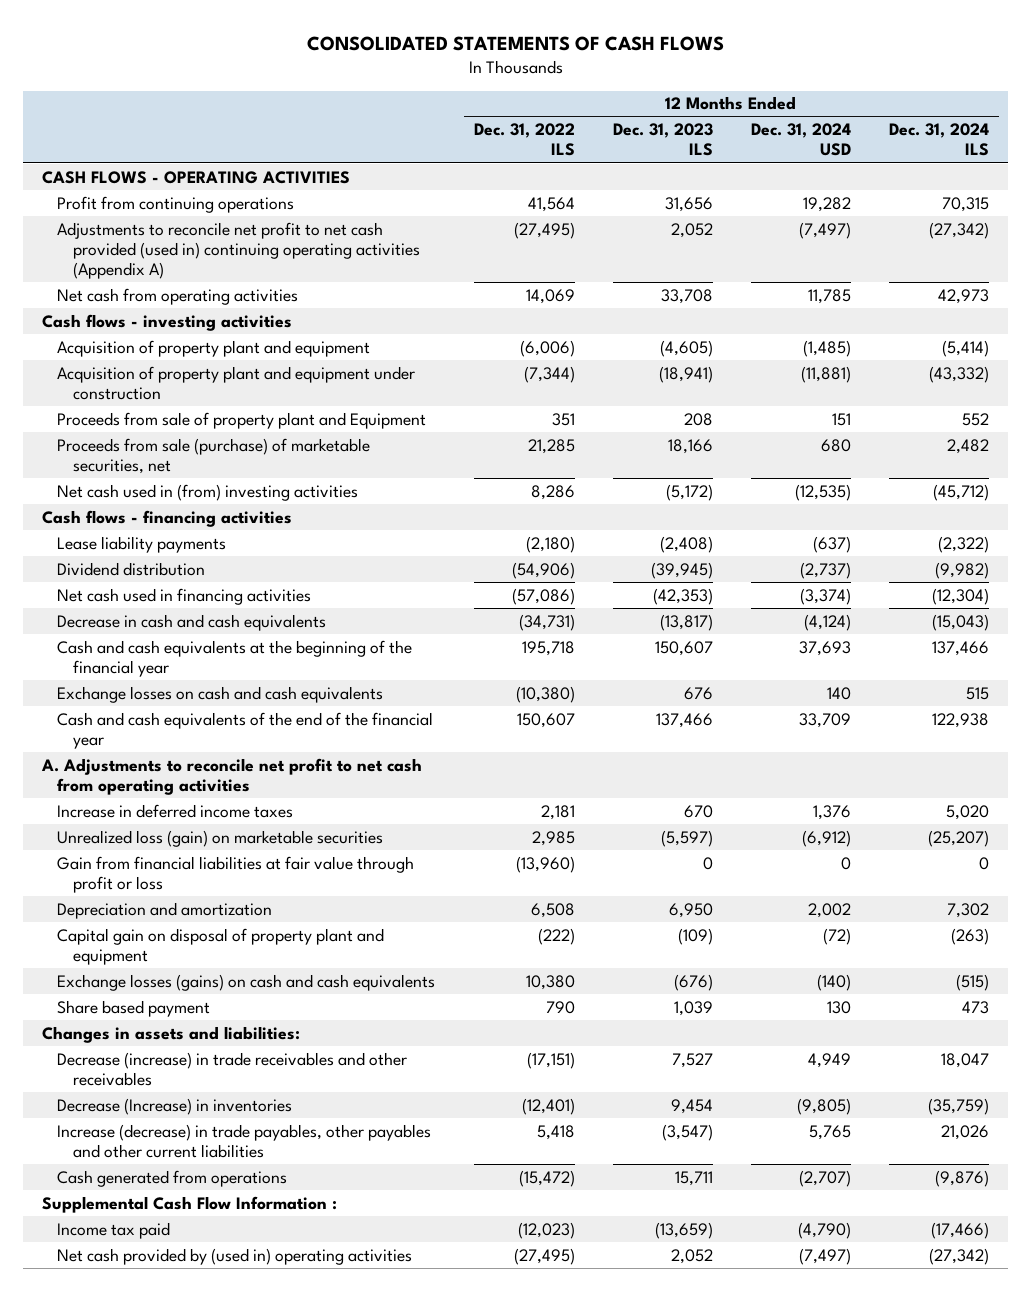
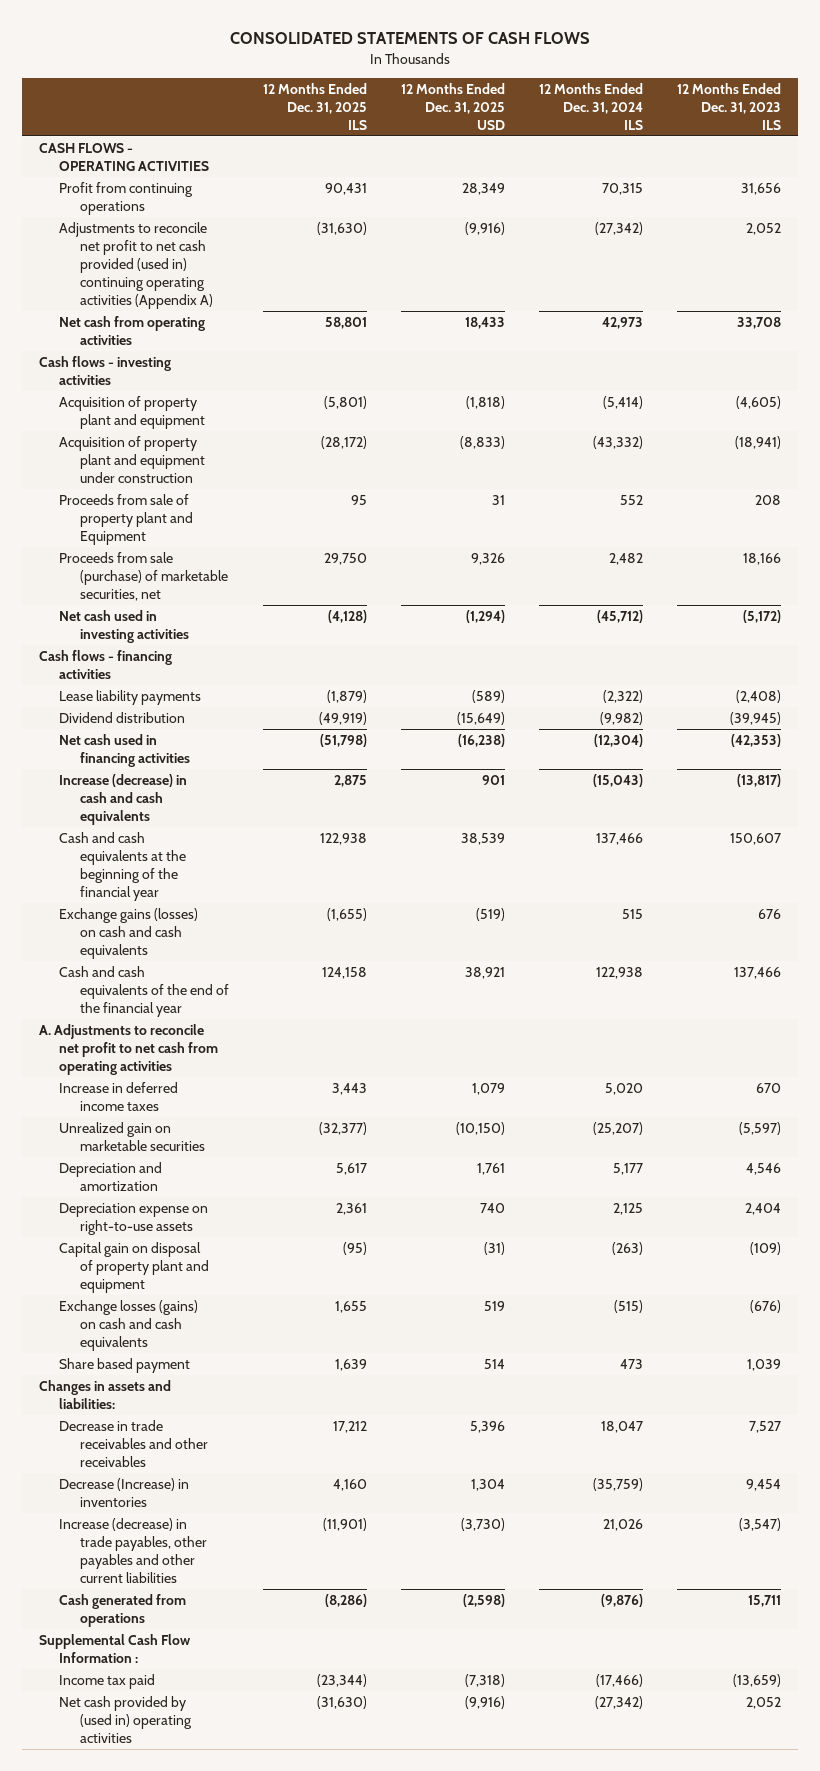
- | 12 Months Ended Dec. 31, 2022 ILS | 12 Months Ended Dec. 31, 2023 ILS | 12 Months Ended Dec. 31, 2024 USD | 12 Months Ended Dec. 31, 2024 ILS
+ | 12 Months Ended Dec. 31, 2025 ILS | 12 Months Ended Dec. 31, 2025 USD | 12 Months Ended Dec. 31, 2024 ILS | 12 Months Ended Dec. 31, 2023 ILS
- Net cash used in (from) investing activities | 8,286 | (5,172) | (12,535) | (45,712)
+ Net cash used in investing activities | (4,128) | (1,294) | (45,712) | (5,172)
- Decrease in cash and cash equivalents | (34,731) | (13,817) | (4,124) | (15,043)
+ Increase (decrease) in cash and cash equivalents | 2,875 | 901 | (15,043) | (13,817)
- Exchange losses on cash and cash equivalents | (10,380) | 676 | 140 | 515
+ Exchange gains (losses) on cash and cash equivalents | (1,655) | (519) | 515 | 676
- Unrealized loss (gain) on marketable securities | 2,985 | (5,597) | (6,912) | (25,207)
- Gain from financial liabilities at fair value through profit or loss | (13,960) | 0 | 0 | 0
- Depreciation and amortization | 6,508 | 6,950 | 2,002 | 7,302
+ Unrealized gain on marketable securities | (32,377) | (10,150) | (25,207) | (5,597)
+ Depreciation and amortization | 5,617 | 1,761 | 5,177 | 4,546
+ Depreciation expense on right-to-use assets | 2,361 | 740 | 2,125 | 2,404
- Decrease (increase) in trade receivables and other receivables | (17,151) | 7,527 | 4,949 | 18,047
+ Decrease in trade receivables and other receivables | 17,212 | 5,396 | 18,047 | 7,527

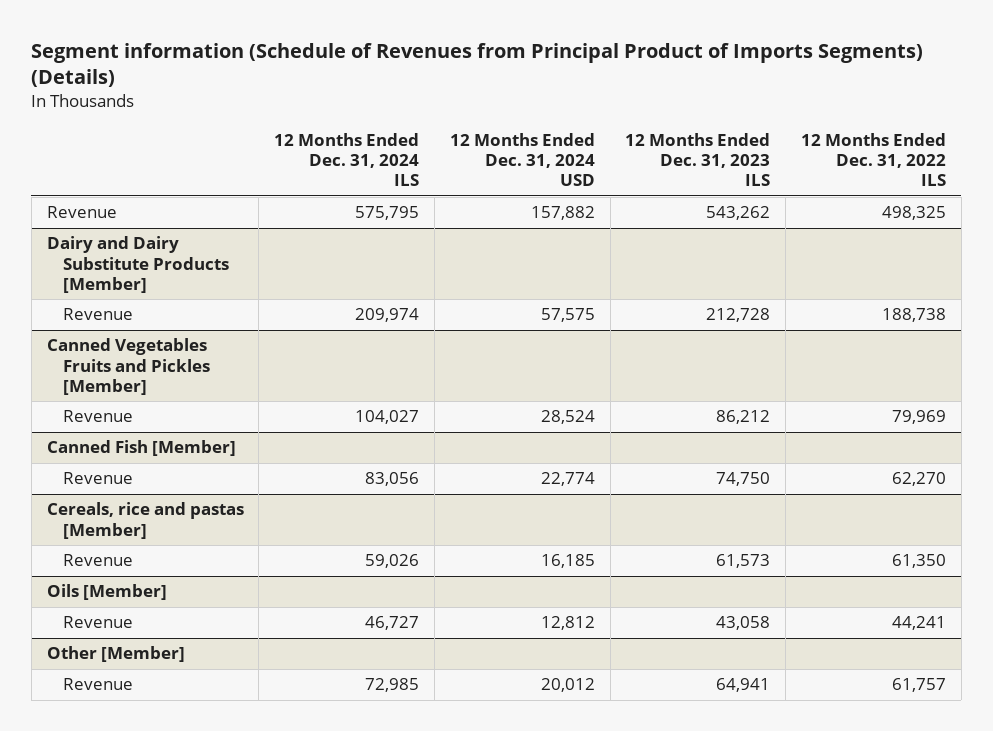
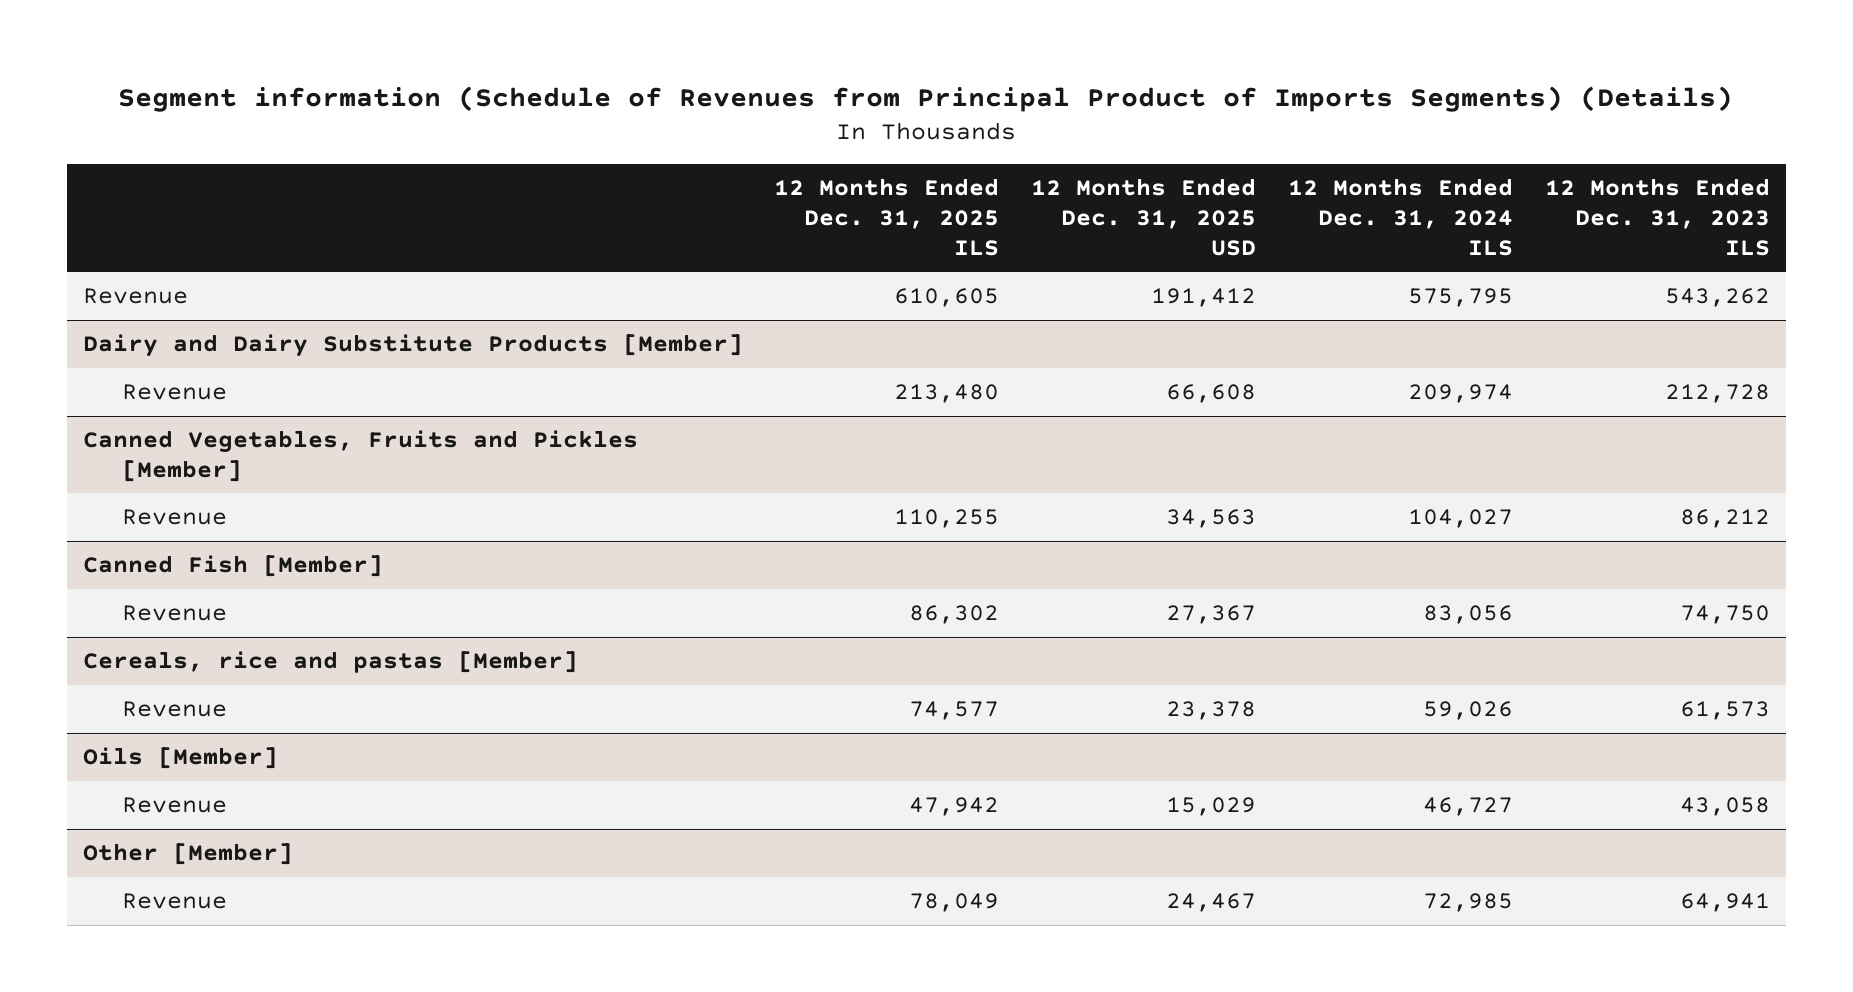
- | 12 Months Ended Dec. 31, 2024 ILS | 12 Months Ended Dec. 31, 2024 USD | 12 Months Ended Dec. 31, 2023 ILS | 12 Months Ended Dec. 31, 2022 ILS
+ | 12 Months Ended Dec. 31, 2025 ILS | 12 Months Ended Dec. 31, 2025 USD | 12 Months Ended Dec. 31, 2024 ILS | 12 Months Ended Dec. 31, 2023 ILS
- Canned Vegetables Fruits and Pickles [Member]
+ Canned Vegetables, Fruits and Pickles [Member]

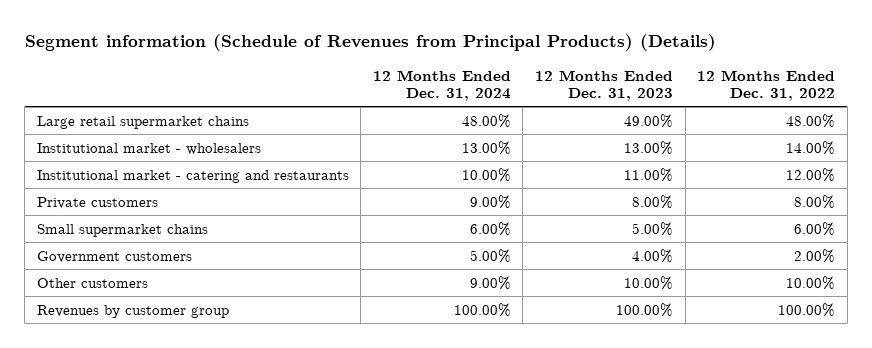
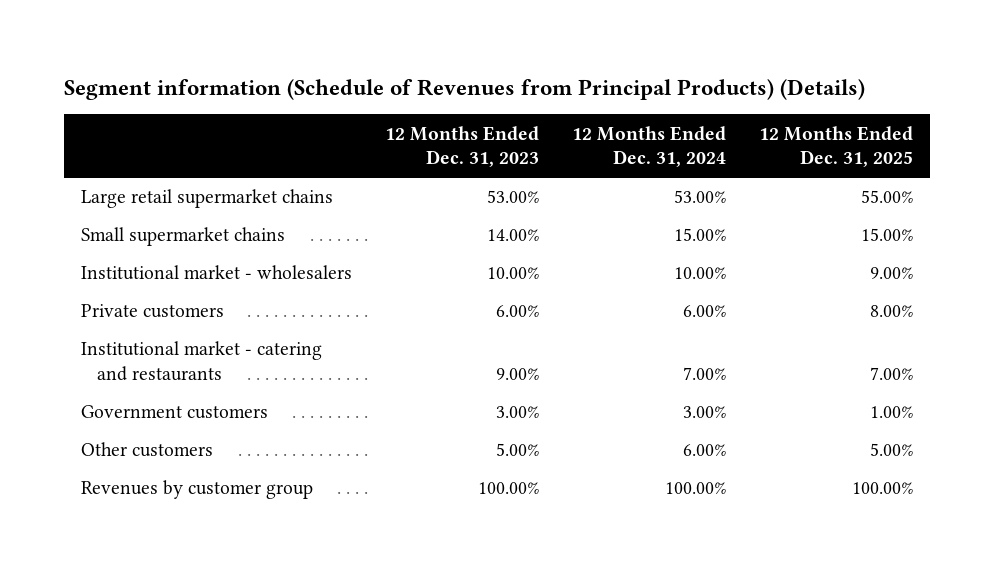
- | 12 Months Ended Dec. 31, 2024 | 12 Months Ended Dec. 31, 2023 | 12 Months Ended Dec. 31, 2022
+ | 12 Months Ended Dec. 31, 2023 | 12 Months Ended Dec. 31, 2024 | 12 Months Ended Dec. 31, 2025
- Large retail supermarket chains | 48.00% | 49.00% | 48.00%
- Institutional market - wholesalers | 13.00% | 13.00% | 14.00%
- Institutional market - catering and restaurants | 10.00% | 11.00% | 12.00%
- Private customers | 9.00% | 8.00% | 8.00%
- Small supermarket chains | 6.00% | 5.00% | 6.00%
- Government customers | 5.00% | 4.00% | 2.00%
- Other customers | 9.00% | 10.00% | 10.00%
+ Large retail supermarket chains | 53.00% | 53.00% | 55.00%
+ Small supermarket chains | 14.00% | 15.00% | 15.00%
+ Institutional market - wholesalers | 10.00% | 10.00% | 9.00%
+ Private customers | 6.00% | 6.00% | 8.00%
+ Institutional market - catering and restaurants | 9.00% | 7.00% | 7.00%
+ Government customers | 3.00% | 3.00% | 1.00%
+ Other customers | 5.00% | 6.00% | 5.00%

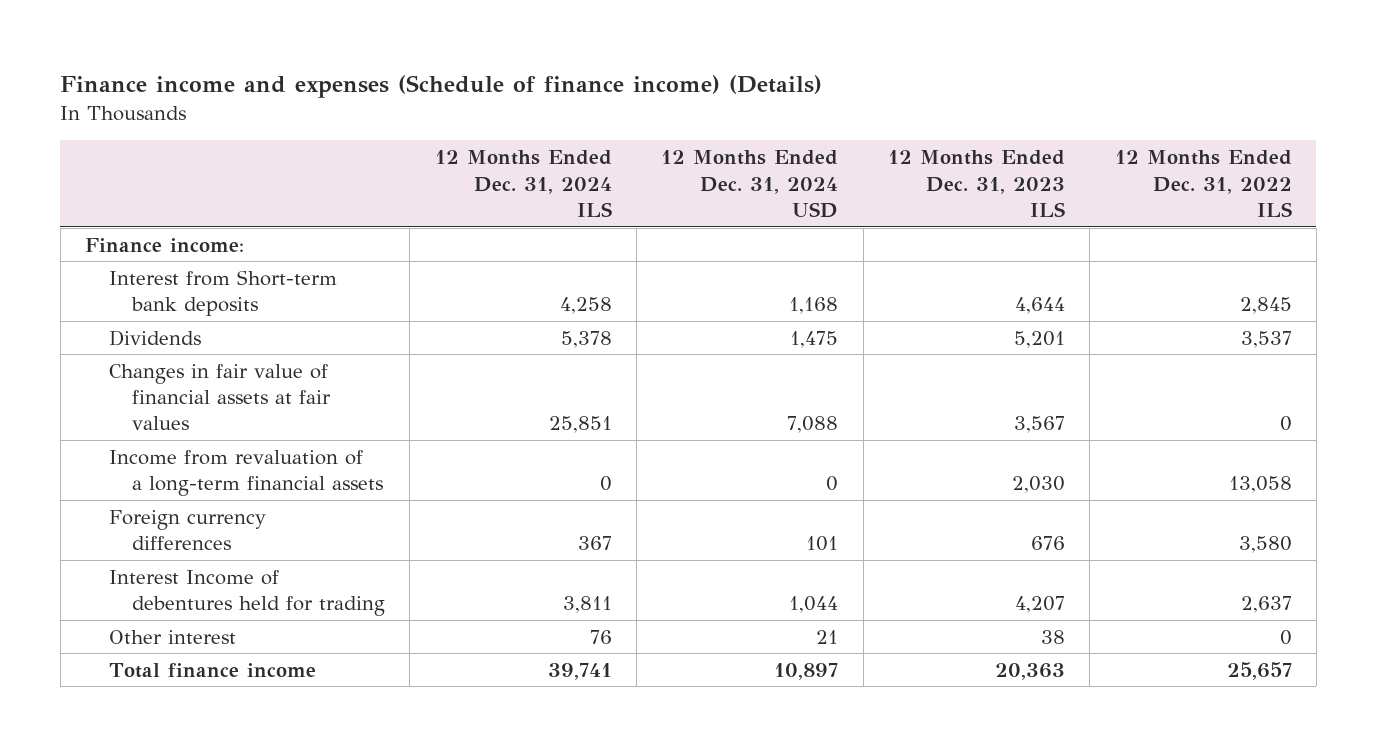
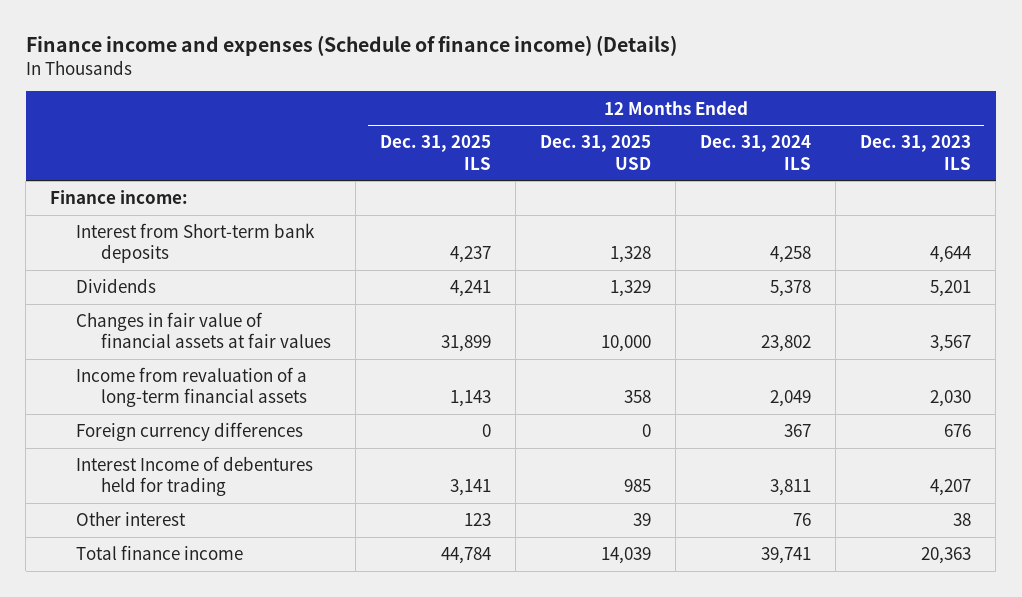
- | 12 Months Ended Dec. 31, 2024 ILS | 12 Months Ended Dec. 31, 2024 USD | 12 Months Ended Dec. 31, 2023 ILS | 12 Months Ended Dec. 31, 2022 ILS
+ | 12 Months Ended Dec. 31, 2025 ILS | 12 Months Ended Dec. 31, 2025 USD | 12 Months Ended Dec. 31, 2024 ILS | 12 Months Ended Dec. 31, 2023 ILS
- Changes in fair value of financial assets at fair values | 25,851 | 7,088 | 3,567 | 0
- Income from revaluation of a long-term financial assets | 0 | 0 | 2,030 | 13,058
+ Changes in fair value of financial assets at fair values | 31,899 | 10,000 | 23,802 | 3,567
+ Income from revaluation of a long-term financial assets | 1,143 | 358 | 2,049 | 2,030

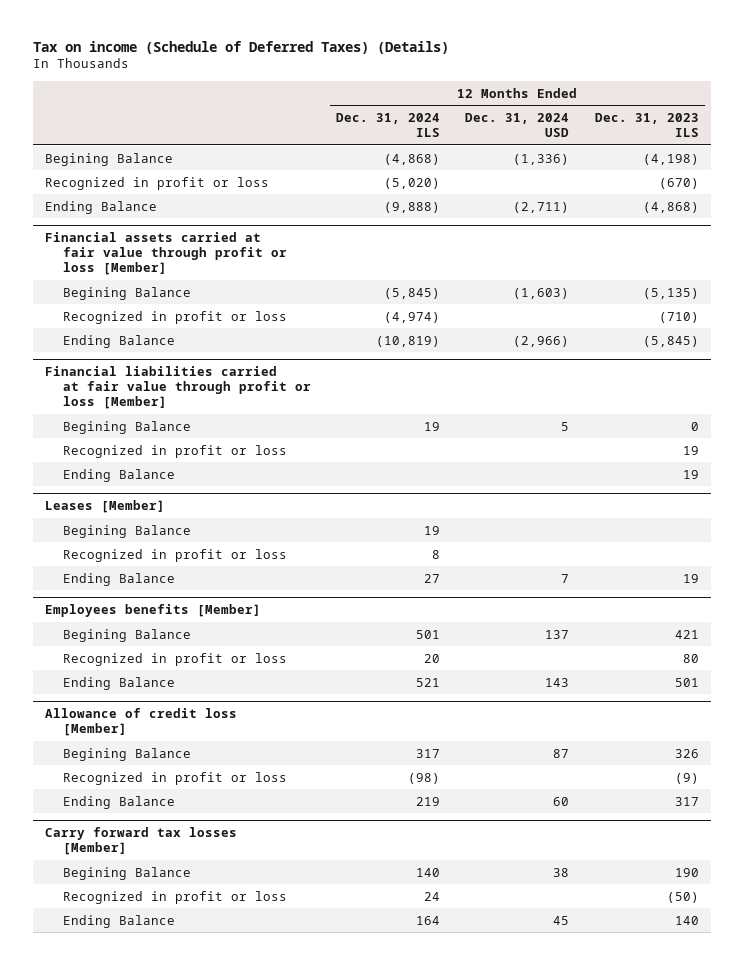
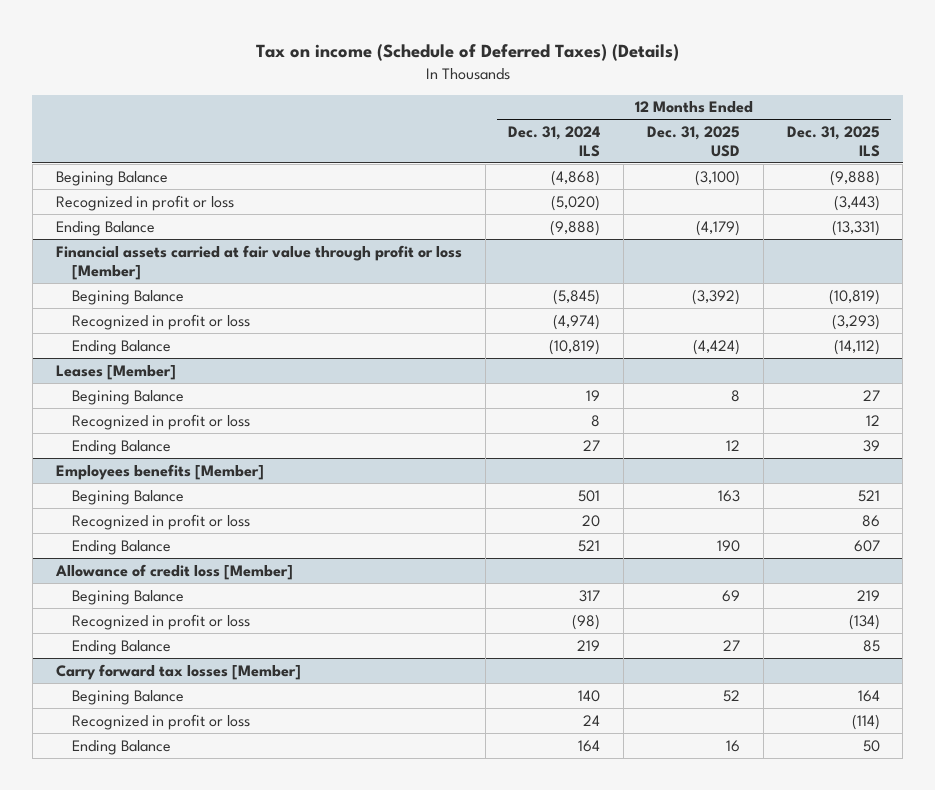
- | 12 Months Ended Dec. 31, 2024 ILS | 12 Months Ended Dec. 31, 2024 USD | 12 Months Ended Dec. 31, 2023 ILS
+ | 12 Months Ended Dec. 31, 2024 ILS | 12 Months Ended Dec. 31, 2025 USD | 12 Months Ended Dec. 31, 2025 ILS
- Financial liabilities carried at fair value through profit or loss [Member]
- Begining Balance | 19 | 5 | 0
- Recognized in profit or loss | | | 19
- Ending Balance | | | 19

